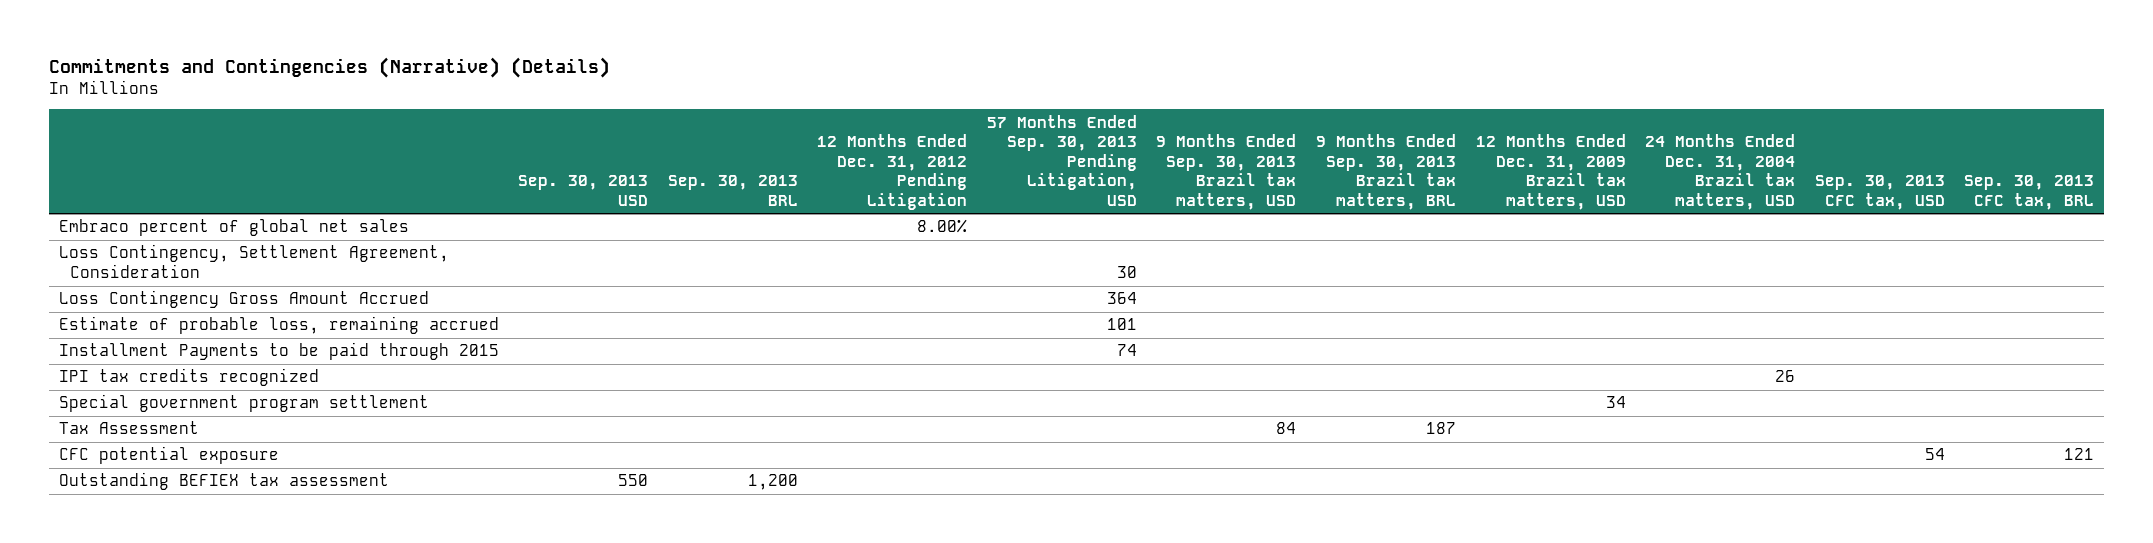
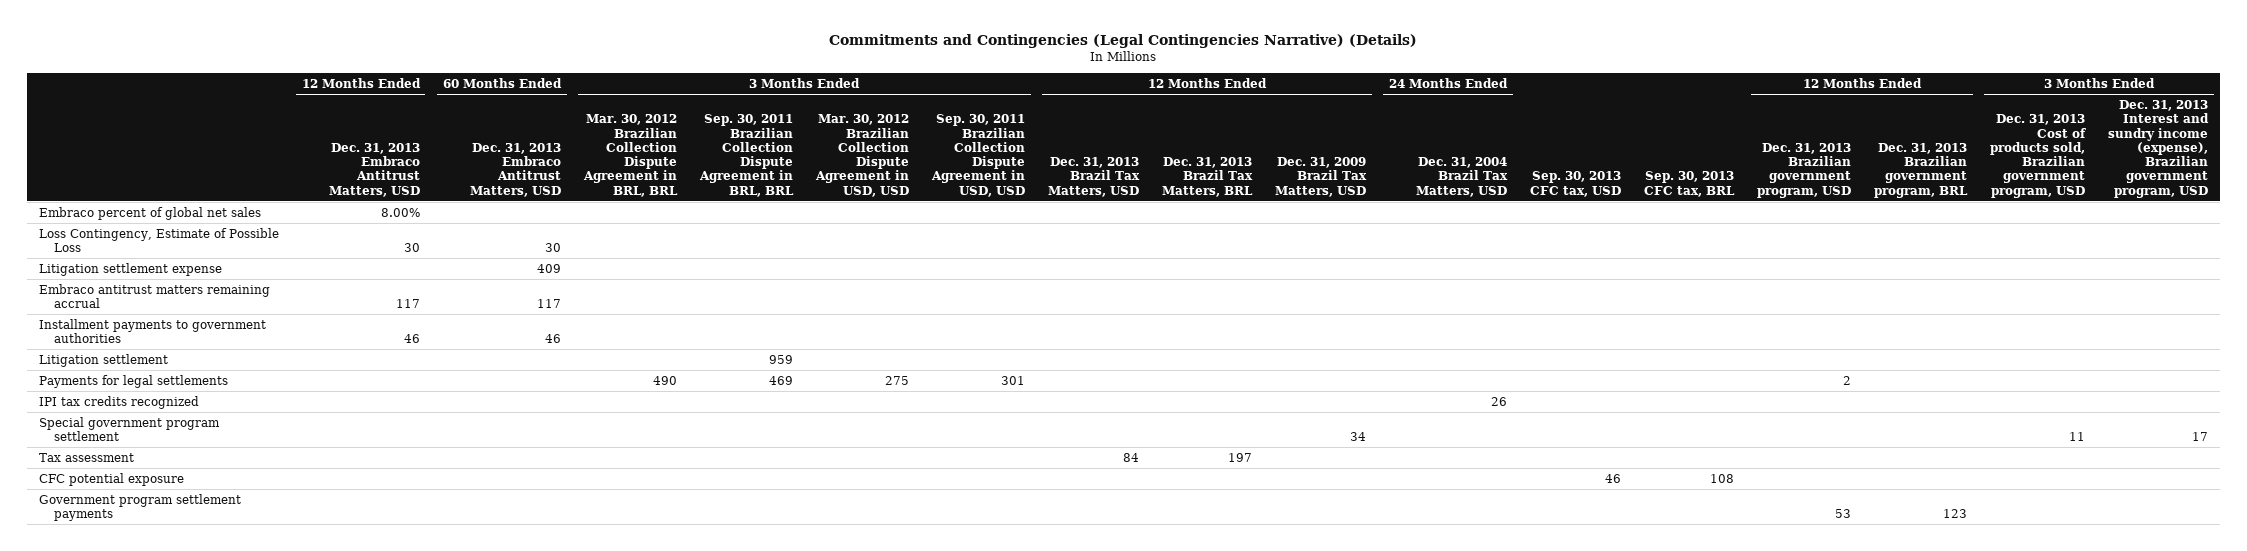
- Commitments and Contingencies (Narrative) (Details)
+ Commitments and Contingencies (Legal Contingencies Narrative) (Details)
- | Sep. 30, 2013 USD | Sep. 30, 2013 BRL | 12 Months Ended Dec. 31, 2012 Pending Litigation | 57 Months Ended Sep. 30, 2013 Pending Litigation, USD | 9 Months Ended Sep. 30, 2013 Brazil tax matters, USD | 9 Months Ended Sep. 30, 2013 Brazil tax matters, BRL | 12 Months Ended Dec. 31, 2009 Brazil tax matters, USD | 24 Months Ended Dec. 31, 2004 Brazil tax matters, USD | Sep. 30, 2013 CFC tax, USD | Sep. 30, 2013 CFC tax, BRL
+ | 12 Months Ended Dec. 31, 2013 Embraco Antitrust Matters, USD | 60 Months Ended Dec. 31, 2013 Embraco Antitrust Matters, USD | 3 Months Ended Mar. 30, 2012 Brazilian Collection Dispute Agreement in BRL, BRL | 3 Months Ended Sep. 30, 2011 Brazilian Collection Dispute Agreement in BRL, BRL | 3 Months Ended Mar. 30, 2012 Brazilian Collection Dispute Agreement in USD, USD | 3 Months Ended Sep. 30, 2011 Brazilian Collection Dispute Agreement in USD, USD | 12 Months Ended Dec. 31, 2013 Brazil Tax Matters, USD | 12 Months Ended Dec. 31, 2013 Brazil Tax Matters, BRL | 12 Months Ended Dec. 31, 2009 Brazil Tax Matters, USD | 24 Months Ended Dec. 31, 2004 Brazil Tax Matters, USD | Sep. 30, 2013 CFC tax, USD | Sep. 30, 2013 CFC tax, BRL | 12 Months Ended Dec. 31, 2013 Brazilian government program, USD | 12 Months Ended Dec. 31, 2013 Brazilian government program, BRL | 3 Months Ended Dec. 31, 2013 Cost of products sold, Brazilian government program, USD | 3 Months Ended Dec. 31, 2013 Interest and sundry income (expense), Brazilian government program, USD
- Loss Contingency, Settlement Agreement, Consideration | | | | 30 | | | | | |
- Loss Contingency Gross Amount Accrued | | | | 364 | | | | | |
- Estimate of probable loss, remaining accrued | | | | 101 | | | | | |
- Installment Payments to be paid through 2015 | | | | 74 | | | | | |
+ Loss Contingency, Estimate of Possible Loss | 30 | 30 | | | | | | | | | | | | | |
+ Litigation settlement expense | | 409 | | | | | | | | | | | | | |
+ Embraco antitrust matters remaining accrual | 117 | 117 | | | | | | | | | | | | | |
+ Installment payments to government authorities | 46 | 46 | | | | | | | | | | | | | |
+ Litigation settlement | | | | 959 | | | | | | | | | | | |
+ Payments for legal settlements | | | 490 | 469 | 275 | 301 | | | | | | | 2 | | |
- Tax Assessment | | | | | 84 | 187 | | | |
- CFC potential exposure | | | | | | | | | 54 | 121
- Outstanding BEFIEX tax assessment | 550 | 1,200 | | | | | | | |
+ Tax assessment | | | | | | | 84 | 197 | | | | | | | |
+ CFC potential exposure | | | | | | | | | | | 46 | 108 | | | |
+ Government program settlement payments | | | | | | | | | | | | | 53 | 123 | |

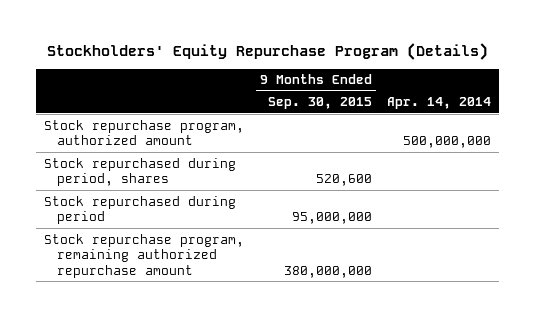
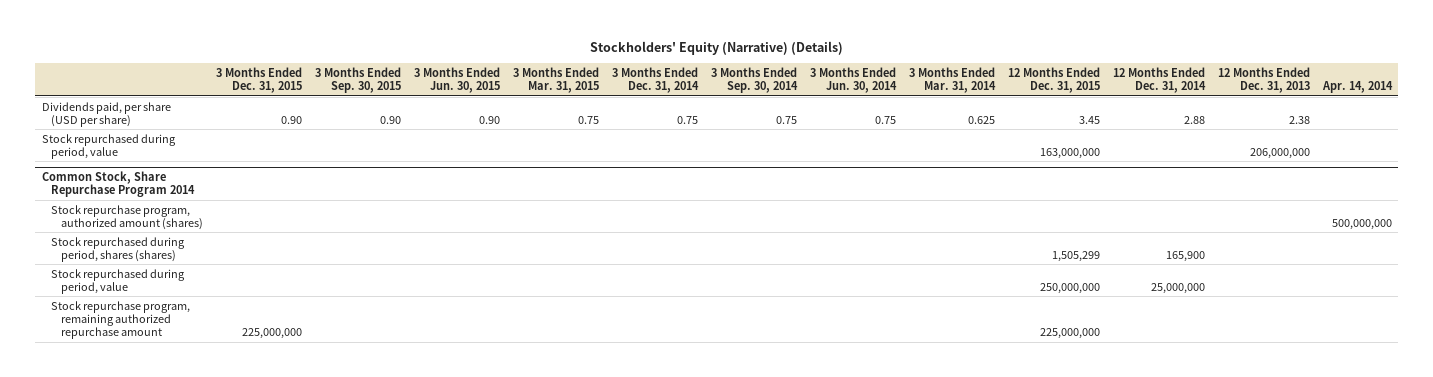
- Stockholders' Equity Repurchase Program (Details)
+ Stockholders' Equity (Narrative) (Details)
- | 9 Months Ended Sep. 30, 2015 | Apr. 14, 2014
+ | 3 Months Ended Dec. 31, 2015 | 3 Months Ended Sep. 30, 2015 | 3 Months Ended Jun. 30, 2015 | 3 Months Ended Mar. 31, 2015 | 3 Months Ended Dec. 31, 2014 | 3 Months Ended Sep. 30, 2014 | 3 Months Ended Jun. 30, 2014 | 3 Months Ended Mar. 31, 2014 | 12 Months Ended Dec. 31, 2015 | 12 Months Ended Dec. 31, 2014 | 12 Months Ended Dec. 31, 2013 | Apr. 14, 2014
- Stock repurchase program, authorized amount | | 500,000,000
- Stock repurchased during period, shares | 520,600 |
- Stock repurchased during period | 95,000,000 |
- Stock repurchase program, remaining authorized repurchase amount | 380,000,000 |
+ Dividends paid, per share (USD per share) | 0.90 | 0.90 | 0.90 | 0.75 | 0.75 | 0.75 | 0.75 | 0.625 | 3.45 | 2.88 | 2.38 |
+ Stock repurchased during period, value | | | | | | | | | 163,000,000 | | 206,000,000 |
+ Common Stock, Share Repurchase Program 2014
+ Stock repurchase program, authorized amount (shares) | | | | | | | | | | | | 500,000,000
+ Stock repurchased during period, shares (shares) | | | | | | | | | 1,505,299 | 165,900 | |
+ Stock repurchased during period, value | | | | | | | | | 250,000,000 | 25,000,000 | |
+ Stock repurchase program, remaining authorized repurchase amount | 225,000,000 | | | | | | | | 225,000,000 | | |

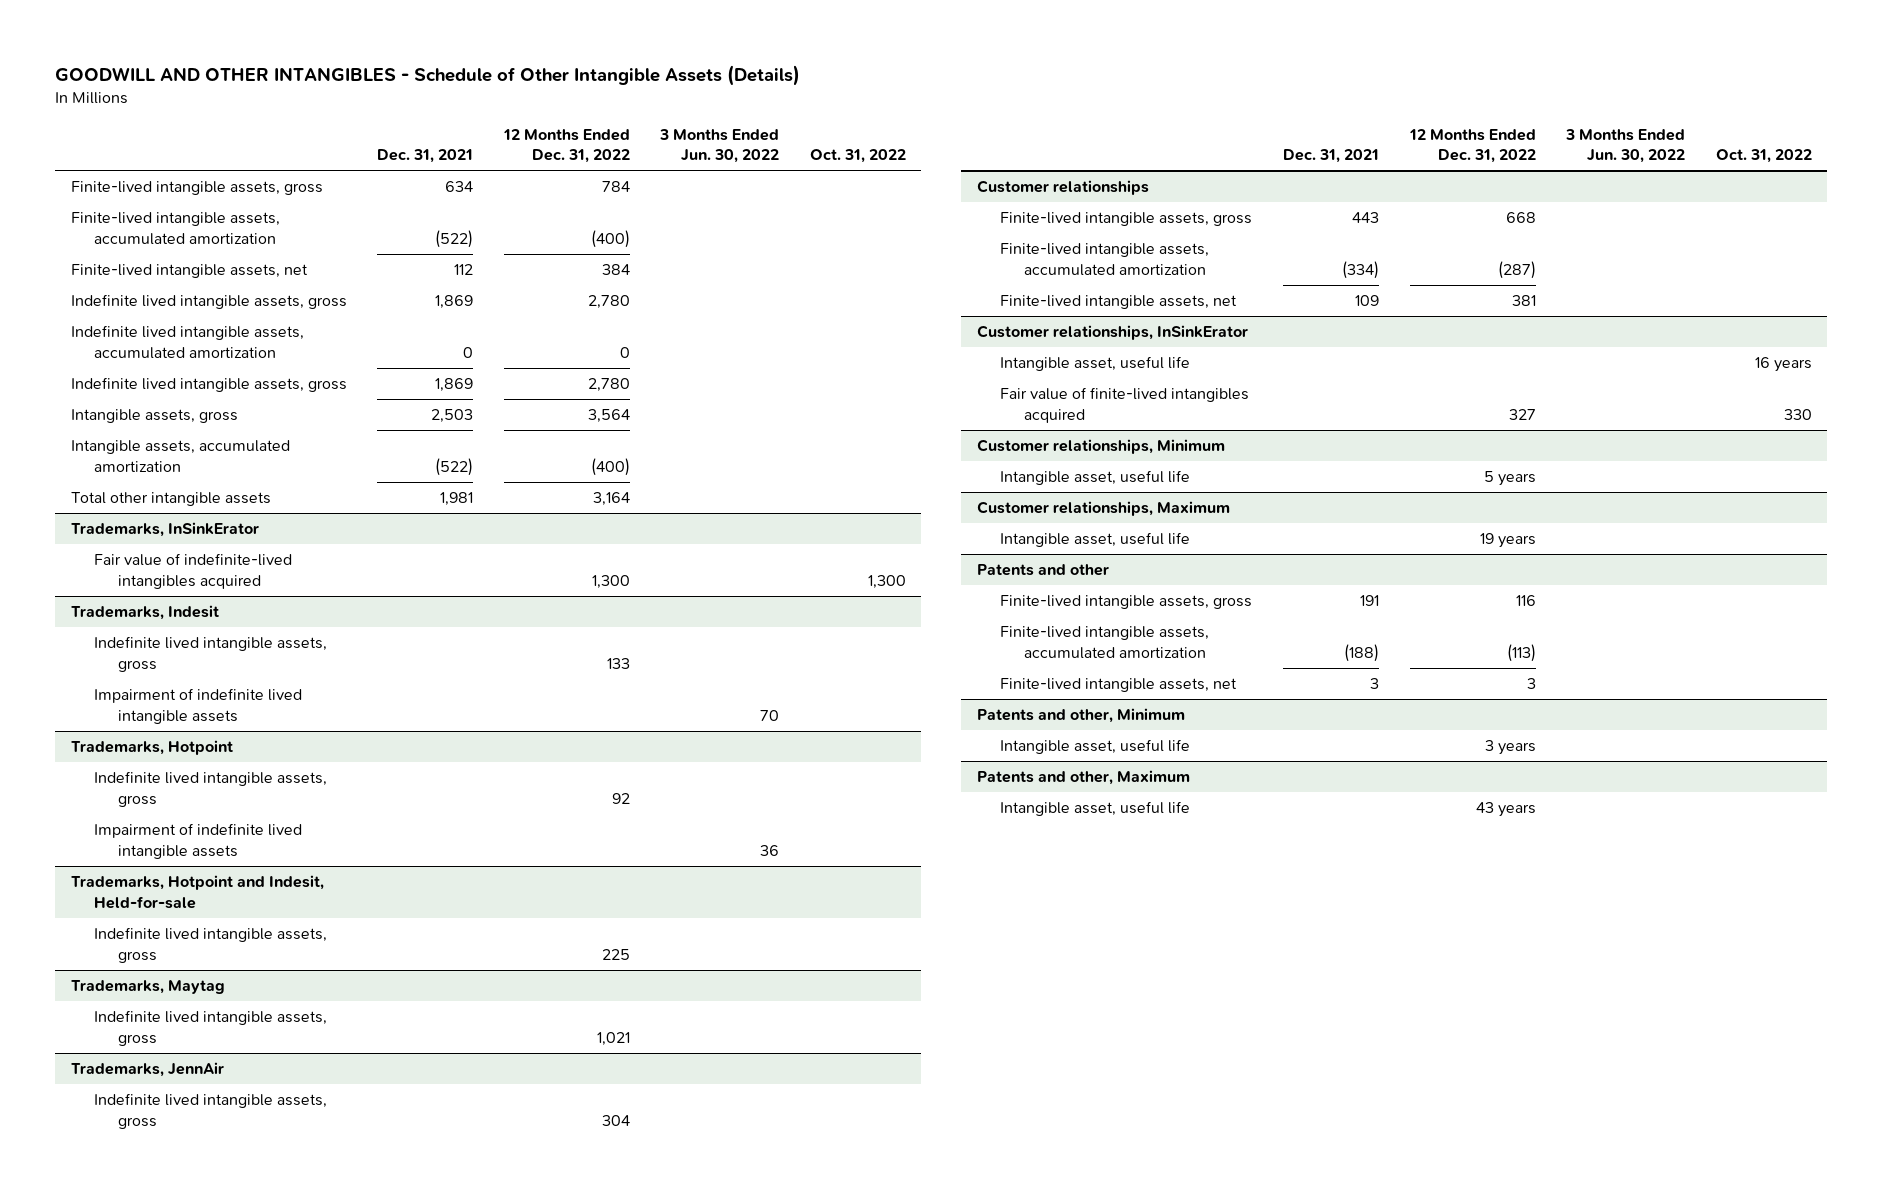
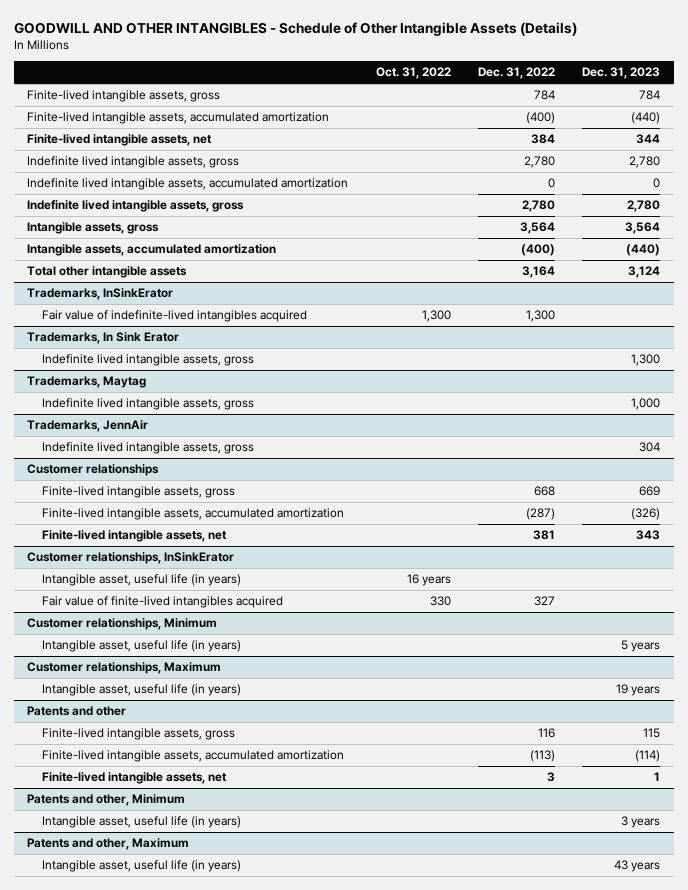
- | Dec. 31, 2021 | 12 Months Ended Dec. 31, 2022 | 3 Months Ended Jun. 30, 2022 | Oct. 31, 2022
+ | Oct. 31, 2022 | Dec. 31, 2022 | Dec. 31, 2023
- Trademarks, Indesit
- Indefinite lived intangible assets, gross | | 133 | |
- Impairment of indefinite lived intangible assets | | | 70 |
- Trademarks, Hotpoint
- Indefinite lived intangible assets, gross | | 92 | |
- Impairment of indefinite lived intangible assets | | | 36 |
- Trademarks, Hotpoint and Indesit, Held-for-sale
- Indefinite lived intangible assets, gross | | 225 | |
+ Trademarks, In Sink Erator
+ Indefinite lived intangible assets, gross | | | 1,300
@ Customer relationships, InSinkErator
- Intangible asset, useful life | | | | 16 years
+ Intangible asset, useful life (in years) | 16 years | |
@ Customer relationships, Minimum
- Intangible asset, useful life | | 5 years | |
+ Intangible asset, useful life (in years) | | | 5 years
@ Customer relationships, Maximum
- Intangible asset, useful life | | 19 years | |
+ Intangible asset, useful life (in years) | | | 19 years
@ Patents and other, Minimum
- Intangible asset, useful life | | 3 years | |
+ Intangible asset, useful life (in years) | | | 3 years
@ Patents and other, Maximum
- Intangible asset, useful life | | 43 years | |
+ Intangible asset, useful life (in years) | | | 43 years

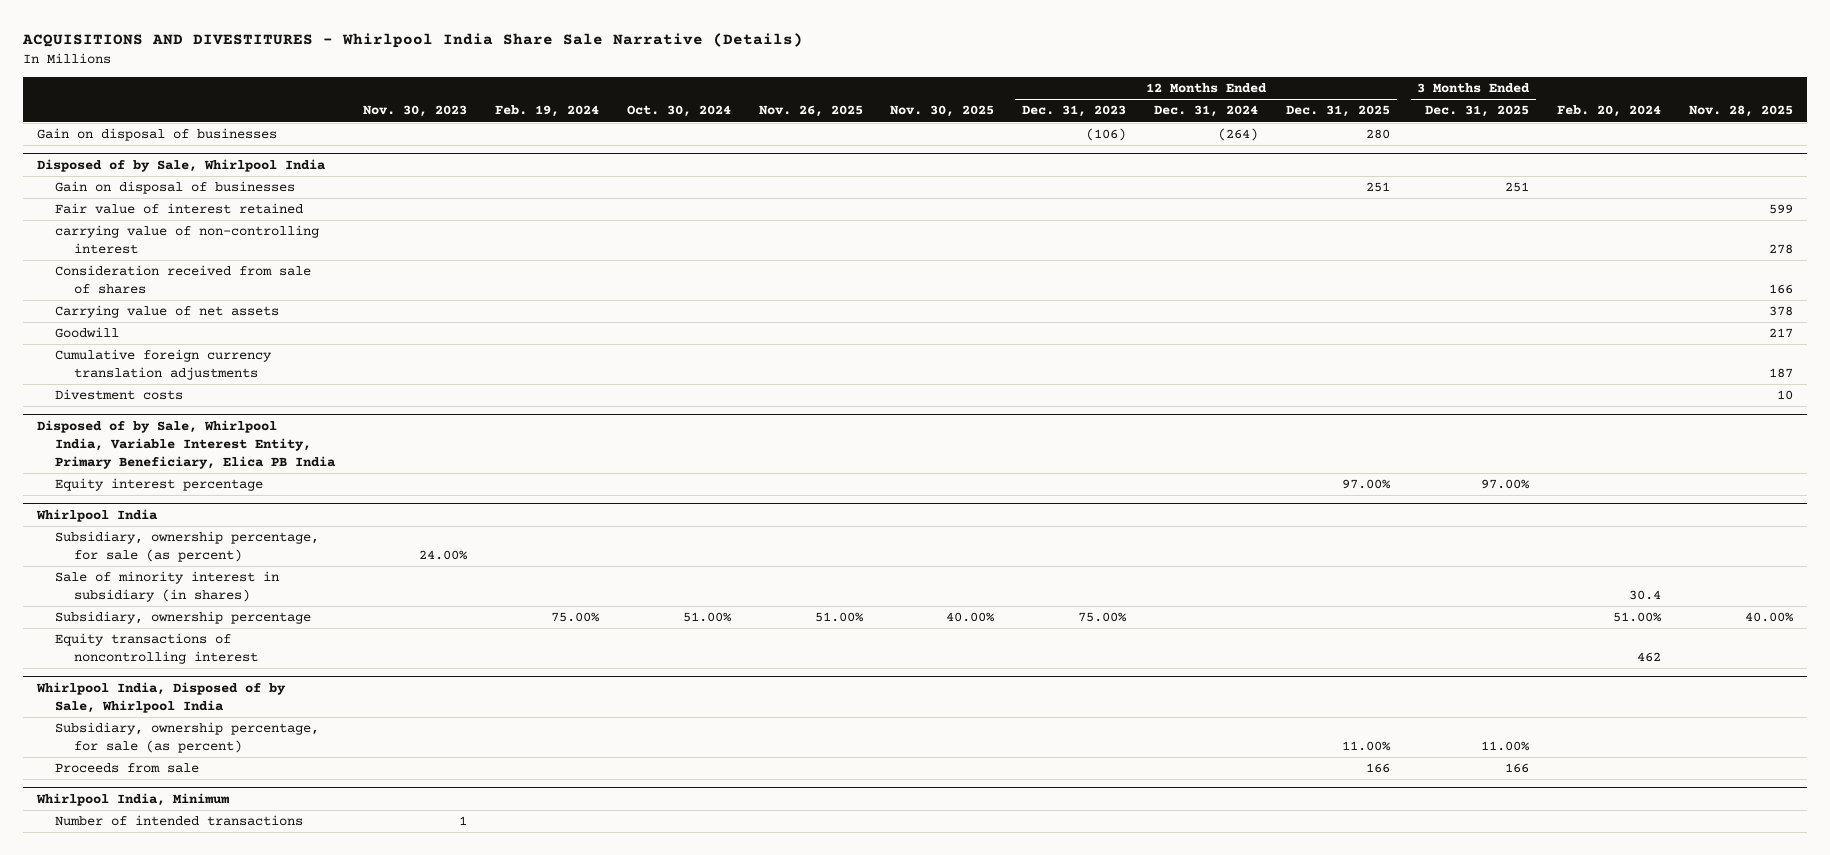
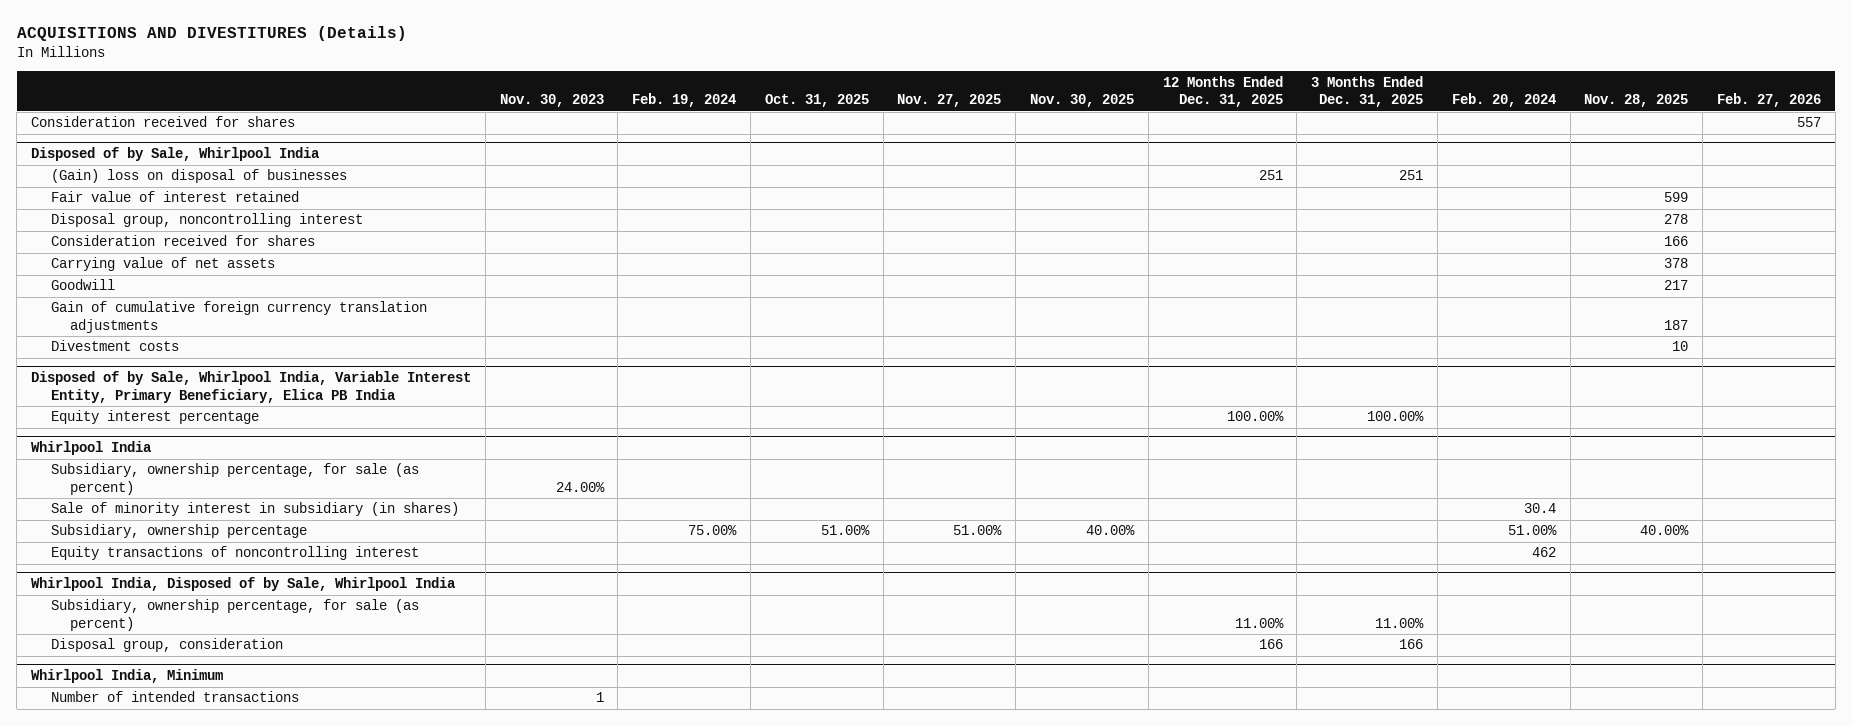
- ACQUISITIONS AND DIVESTITURES - Whirlpool India Share Sale Narrative (Details)
+ ACQUISITIONS AND DIVESTITURES (Details)
- | Nov. 30, 2023 | Feb. 19, 2024 | Oct. 30, 2024 | Nov. 26, 2025 | Nov. 30, 2025 | 12 Months Ended Dec. 31, 2023 | 12 Months Ended Dec. 31, 2024 | 12 Months Ended Dec. 31, 2025 | 3 Months Ended Dec. 31, 2025 | Feb. 20, 2024 | Nov. 28, 2025
+ | Nov. 30, 2023 | Feb. 19, 2024 | Oct. 31, 2025 | Nov. 27, 2025 | Nov. 30, 2025 | 12 Months Ended Dec. 31, 2025 | 3 Months Ended Dec. 31, 2025 | Feb. 20, 2024 | Nov. 28, 2025 | Feb. 27, 2026
- Gain on disposal of businesses | | | | | | (106) | (264) | 280 | | |
+ Consideration received for shares | | | | | | | | | | 557
@ Disposed of by Sale, Whirlpool India
- Gain on disposal of businesses | | | | | | | | 251 | 251 | |
+ (Gain) loss on disposal of businesses | | | | | | 251 | 251 | | |
- carrying value of non-controlling interest | | | | | | | | | | | 278
- Consideration received from sale of shares | | | | | | | | | | | 166
+ Disposal group, noncontrolling interest | | | | | | | | | 278 |
+ Consideration received for shares | | | | | | | | | 166 |
- Cumulative foreign currency translation adjustments | | | | | | | | | | | 187
+ Gain of cumulative foreign currency translation adjustments | | | | | | | | | 187 |
@ Disposed of by Sale, Whirlpool India, Variable Interest Entity, Primary Beneficiary, Elica PB India
- Equity interest percentage | | | | | | | | 97.00% | 97.00% | |
+ Equity interest percentage | | | | | | 100.00% | 100.00% | | |
@ Whirlpool India, Disposed of by Sale, Whirlpool India
- Proceeds from sale | | | | | | | | 166 | 166 | |
+ Disposal group, consideration | | | | | | 166 | 166 | | |

